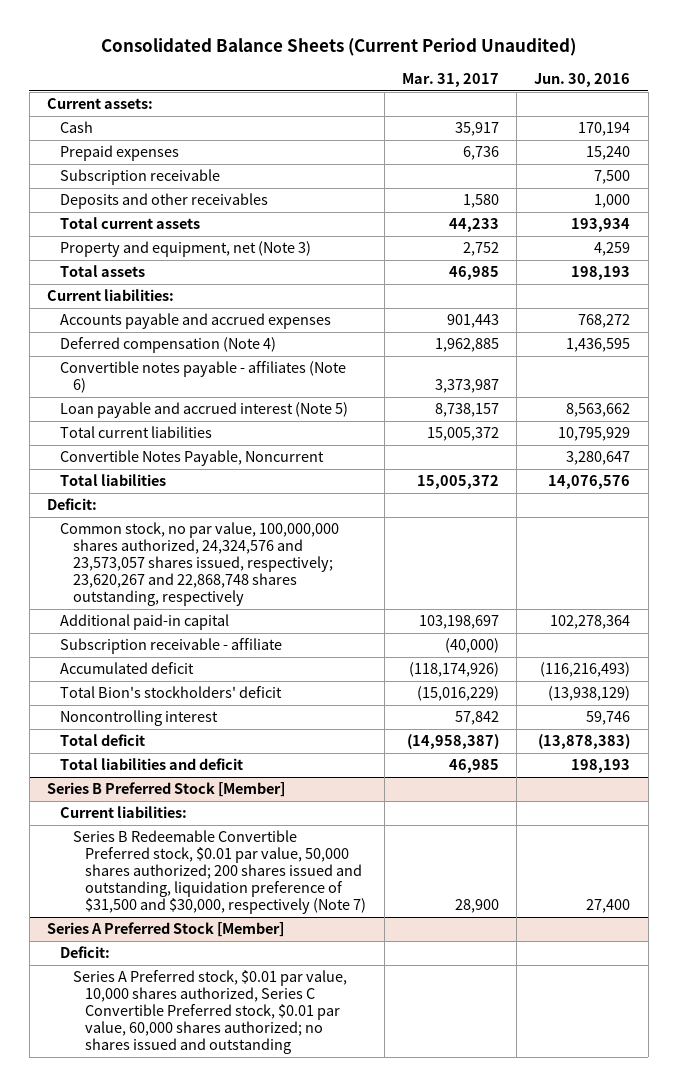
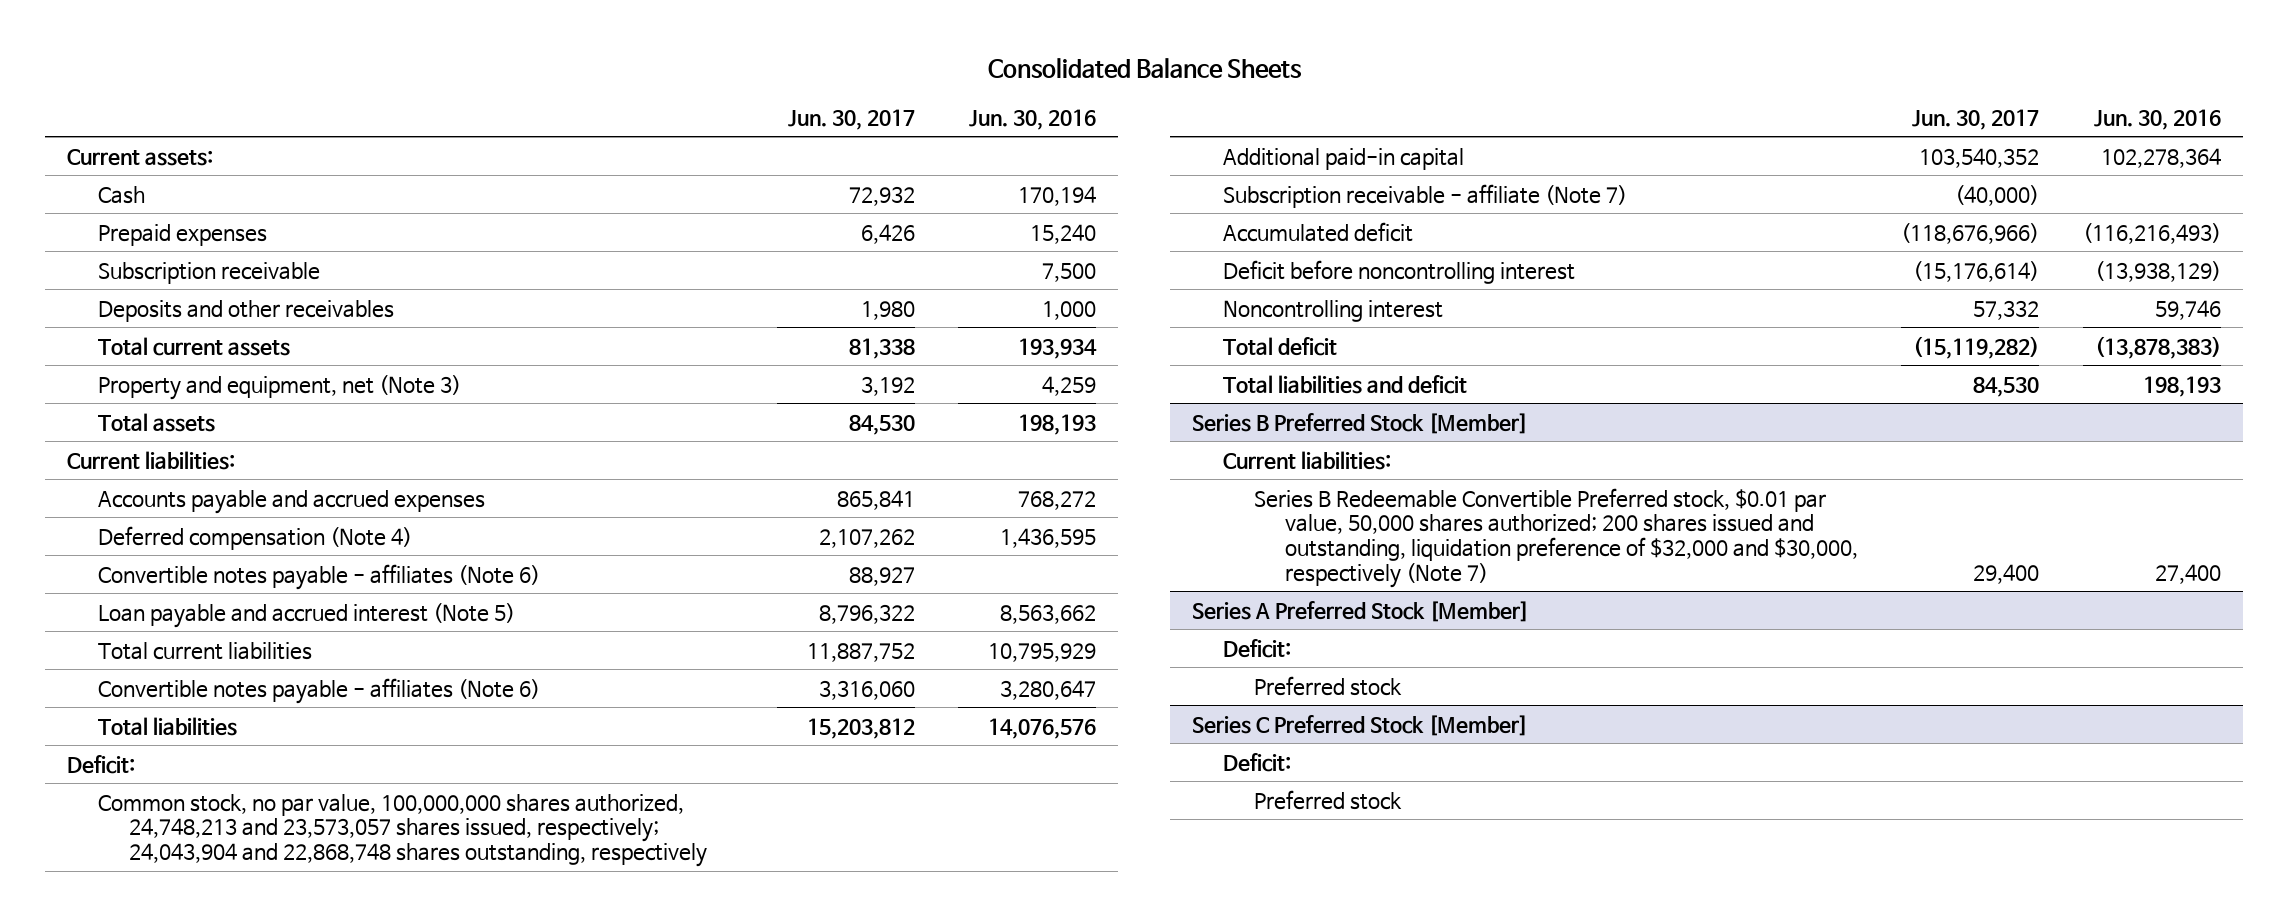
- Consolidated Balance Sheets (Current Period Unaudited)
+ Consolidated Balance Sheets
- | Mar. 31, 2017 | Jun. 30, 2016
+ | Jun. 30, 2017 | Jun. 30, 2016
- Convertible Notes Payable, Noncurrent | | 3,280,647
+ Convertible notes payable - affiliates (Note 6) | 3,316,060 | 3,280,647
- Common stock, no par value, 100,000,000 shares authorized, 24,324,576 and 23,573,057 shares issued, respectively; 23,620,267 and 22,868,748 shares outstanding, respectively
+ Common stock, no par value, 100,000,000 shares authorized, 24,748,213 and 23,573,057 shares issued, respectively; 24,043,904 and 22,868,748 shares outstanding, respectively
- Subscription receivable - affiliate | (40,000) |
+ Subscription receivable - affiliate (Note 7) | (40,000) |
- Total Bion's stockholders' deficit | (15,016,229) | (13,938,129)
+ Deficit before noncontrolling interest | (15,176,614) | (13,938,129)
@ Series B Preferred Stock [Member]
- Series B Redeemable Convertible Preferred stock, $0.01 par value, 50,000 shares authorized; 200 shares issued and outstanding, liquidation preference of $31,500 and $30,000, respectively (Note 7) | 28,900 | 27,400
+ Series B Redeemable Convertible Preferred stock, $0.01 par value, 50,000 shares authorized; 200 shares issued and outstanding, liquidation preference of $32,000 and $30,000, respectively (Note 7) | 29,400 | 27,400
@ Series A Preferred Stock [Member]
- Series A Preferred stock, $0.01 par value, 10,000 shares authorized, Series C Convertible Preferred stock, $0.01 par value, 60,000 shares authorized; no shares issued and outstanding
+ Preferred stock
+ Series C Preferred Stock [Member]
+ Deficit:
+ Preferred stock

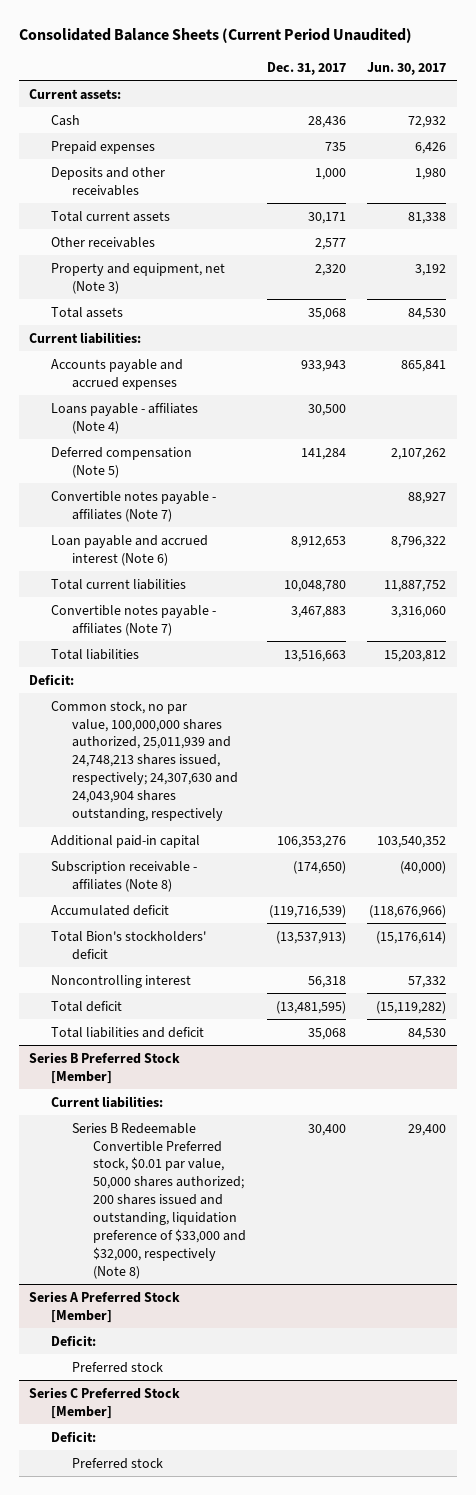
- Consolidated Balance Sheets
+ Consolidated Balance Sheets (Current Period Unaudited)
- | Jun. 30, 2017 | Jun. 30, 2016
+ | Dec. 31, 2017 | Jun. 30, 2017
- Subscription receivable | | 7,500
+ Other receivables | 2,577 |
- Deferred compensation (Note 4) | 2,107,262 | 1,436,595
- Convertible notes payable - affiliates (Note 6) | 88,927 |
- Loan payable and accrued interest (Note 5) | 8,796,322 | 8,563,662
+ Loans payable - affiliates (Note 4) | 30,500 |
+ Deferred compensation (Note 5) | 141,284 | 2,107,262
+ Convertible notes payable - affiliates (Note 7) | | 88,927
+ Loan payable and accrued interest (Note 6) | 8,912,653 | 8,796,322
- Convertible notes payable - affiliates (Note 6) | 3,316,060 | 3,280,647
+ Convertible notes payable - affiliates (Note 7) | 3,467,883 | 3,316,060
- Common stock, no par value, 100,000,000 shares authorized, 24,748,213 and 23,573,057 shares issued, respectively; 24,043,904 and 22,868,748 shares outstanding, respectively
+ Common stock, no par value, 100,000,000 shares authorized, 25,011,939 and 24,748,213 shares issued, respectively; 24,307,630 and 24,043,904 shares outstanding, respectively
- Subscription receivable - affiliate (Note 7) | (40,000) |
+ Subscription receivable - affiliates (Note 8) | (174,650) | (40,000)
- Deficit before noncontrolling interest | (15,176,614) | (13,938,129)
+ Total Bion's stockholders' deficit | (13,537,913) | (15,176,614)
@ Series B Preferred Stock [Member]
- Series B Redeemable Convertible Preferred stock, $0.01 par value, 50,000 shares authorized; 200 shares issued and outstanding, liquidation preference of $32,000 and $30,000, respectively (Note 7) | 29,400 | 27,400
+ Series B Redeemable Convertible Preferred stock, $0.01 par value, 50,000 shares authorized; 200 shares issued and outstanding, liquidation preference of $33,000 and $32,000, respectively (Note 8) | 30,400 | 29,400

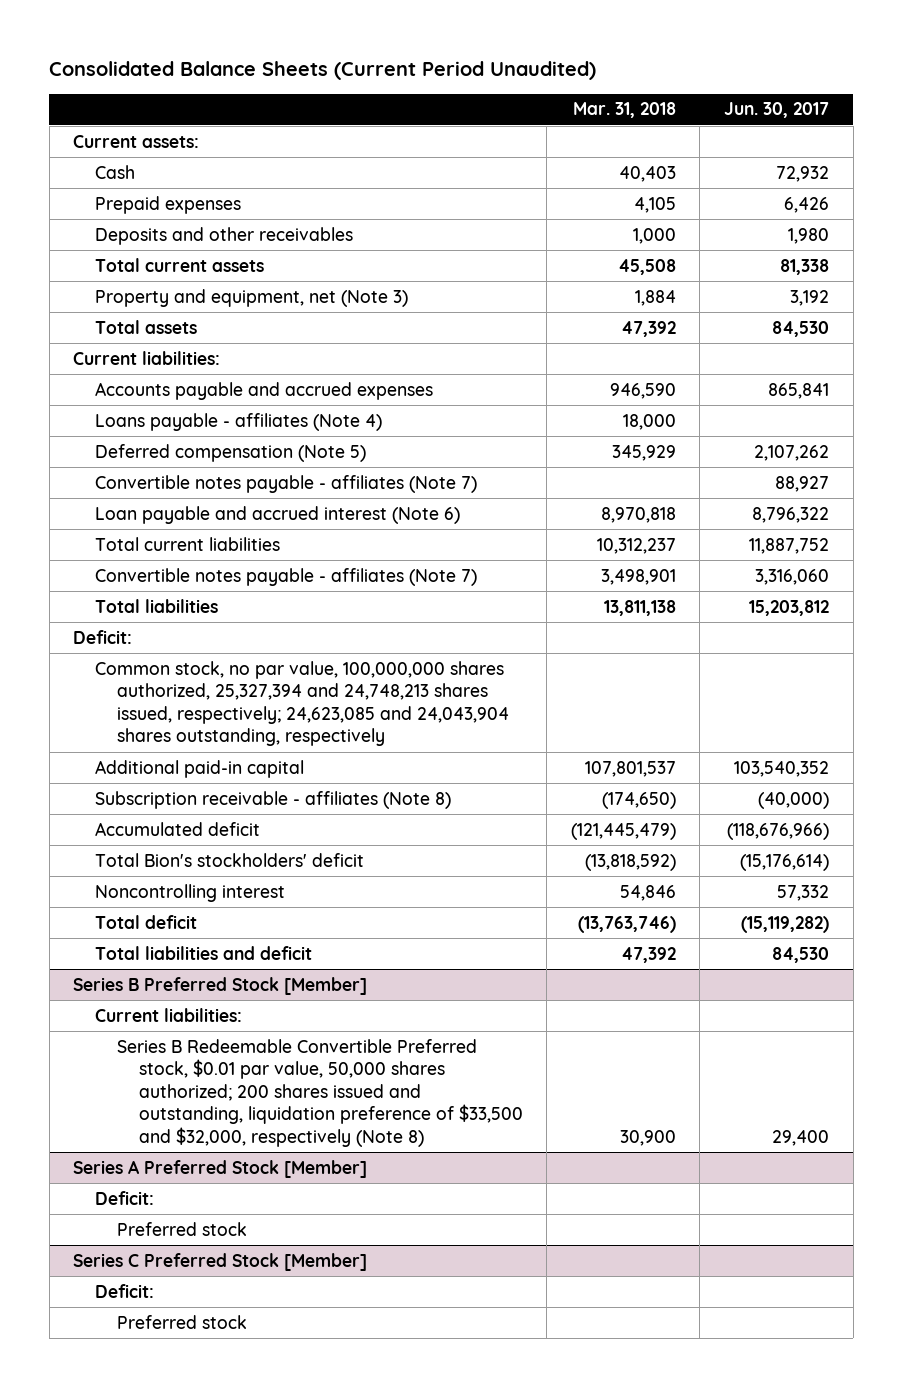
- | Dec. 31, 2017 | Jun. 30, 2017
+ | Mar. 31, 2018 | Jun. 30, 2017
- Other receivables | 2,577 |
- Common stock, no par value, 100,000,000 shares authorized, 25,011,939 and 24,748,213 shares issued, respectively; 24,307,630 and 24,043,904 shares outstanding, respectively
+ Common stock, no par value, 100,000,000 shares authorized, 25,327,394 and 24,748,213 shares issued, respectively; 24,623,085 and 24,043,904 shares outstanding, respectively
@ Series B Preferred Stock [Member]
- Series B Redeemable Convertible Preferred stock, $0.01 par value, 50,000 shares authorized; 200 shares issued and outstanding, liquidation preference of $33,000 and $32,000, respectively (Note 8) | 30,400 | 29,400
+ Series B Redeemable Convertible Preferred stock, $0.01 par value, 50,000 shares authorized; 200 shares issued and outstanding, liquidation preference of $33,500 and $32,000, respectively (Note 8) | 30,900 | 29,400

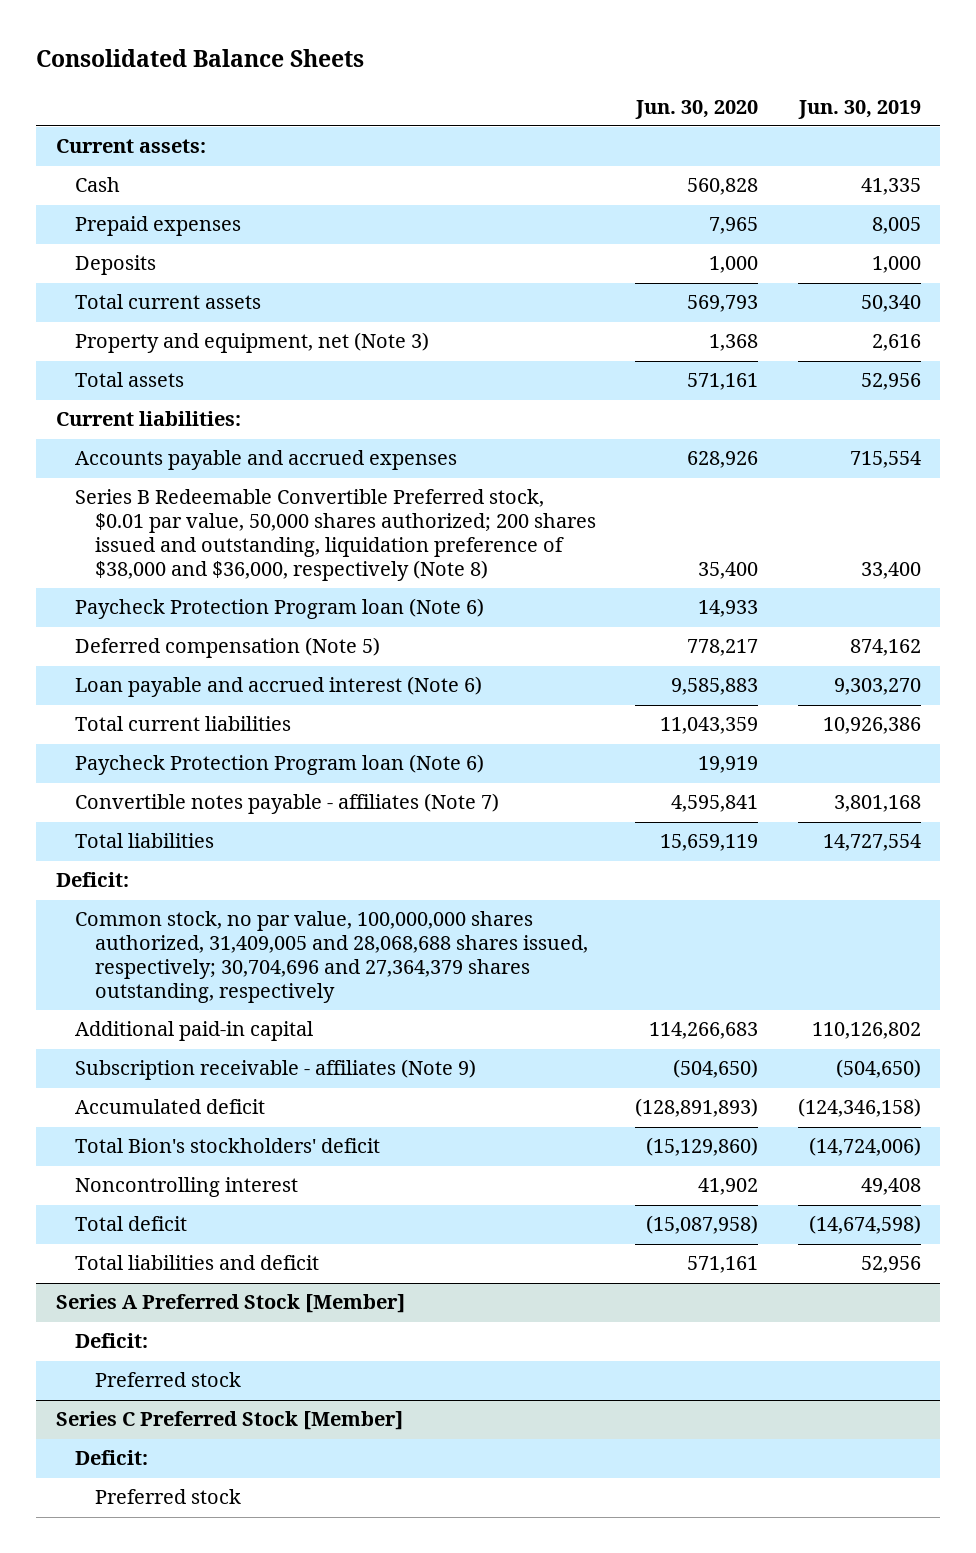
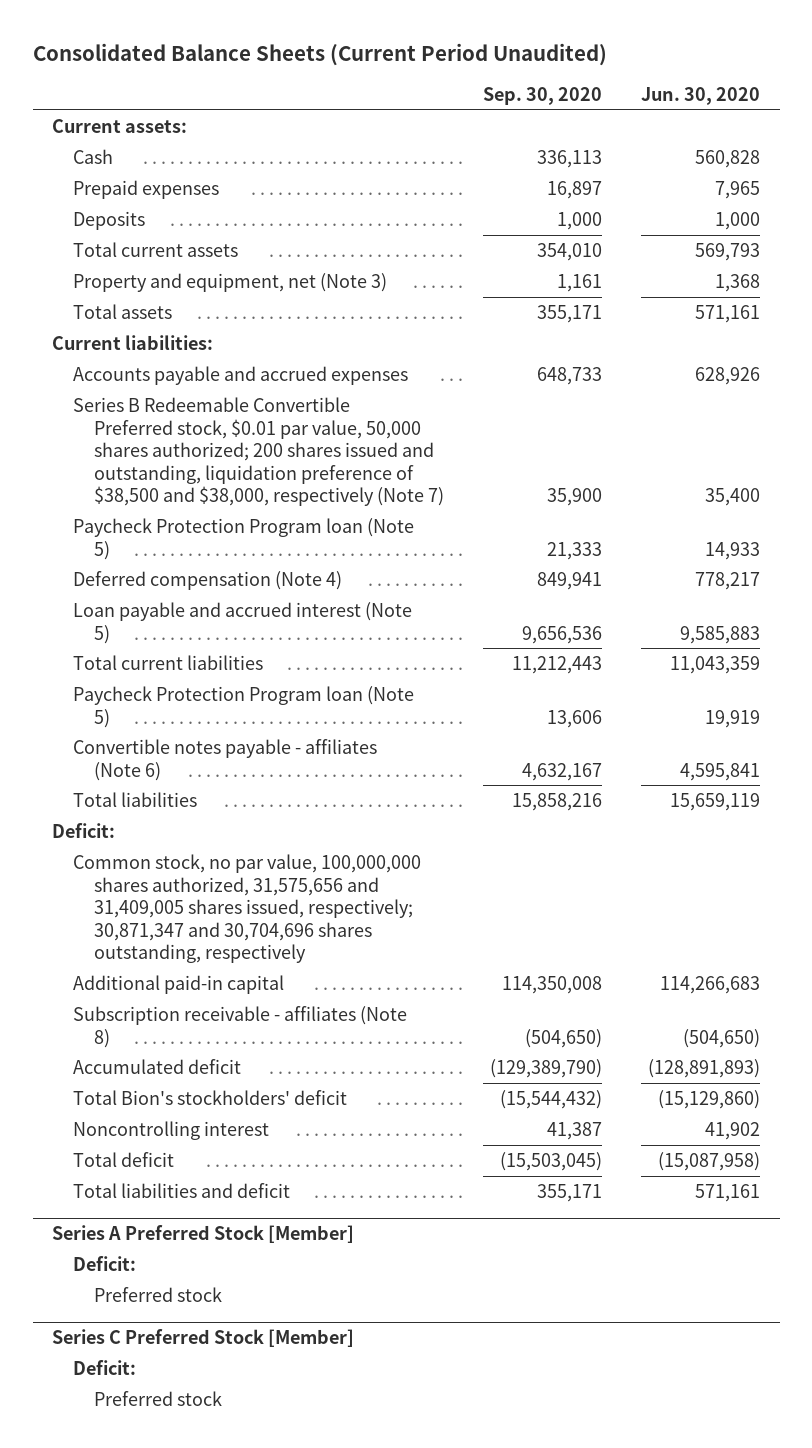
- Consolidated Balance Sheets
+ Consolidated Balance Sheets (Current Period Unaudited)
- | Jun. 30, 2020 | Jun. 30, 2019
+ | Sep. 30, 2020 | Jun. 30, 2020
- Series B Redeemable Convertible Preferred stock, $0.01 par value, 50,000 shares authorized; 200 shares issued and outstanding, liquidation preference of $38,000 and $36,000, respectively (Note 8) | 35,400 | 33,400
- Paycheck Protection Program loan (Note 6) | 14,933 |
- Deferred compensation (Note 5) | 778,217 | 874,162
- Loan payable and accrued interest (Note 6) | 9,585,883 | 9,303,270
+ Series B Redeemable Convertible Preferred stock, $0.01 par value, 50,000 shares authorized; 200 shares issued and outstanding, liquidation preference of $38,500 and $38,000, respectively (Note 7) | 35,900 | 35,400
+ Paycheck Protection Program loan (Note 5) | 21,333 | 14,933
+ Deferred compensation (Note 4) | 849,941 | 778,217
+ Loan payable and accrued interest (Note 5) | 9,656,536 | 9,585,883
- Paycheck Protection Program loan (Note 6) | 19,919 |
- Convertible notes payable - affiliates (Note 7) | 4,595,841 | 3,801,168
+ Paycheck Protection Program loan (Note 5) | 13,606 | 19,919
+ Convertible notes payable - affiliates (Note 6) | 4,632,167 | 4,595,841
- Common stock, no par value, 100,000,000 shares authorized, 31,409,005 and 28,068,688 shares issued, respectively; 30,704,696 and 27,364,379 shares outstanding, respectively
+ Common stock, no par value, 100,000,000 shares authorized, 31,575,656 and 31,409,005 shares issued, respectively; 30,871,347 and 30,704,696 shares outstanding, respectively
- Subscription receivable - affiliates (Note 9) | (504,650) | (504,650)
+ Subscription receivable - affiliates (Note 8) | (504,650) | (504,650)

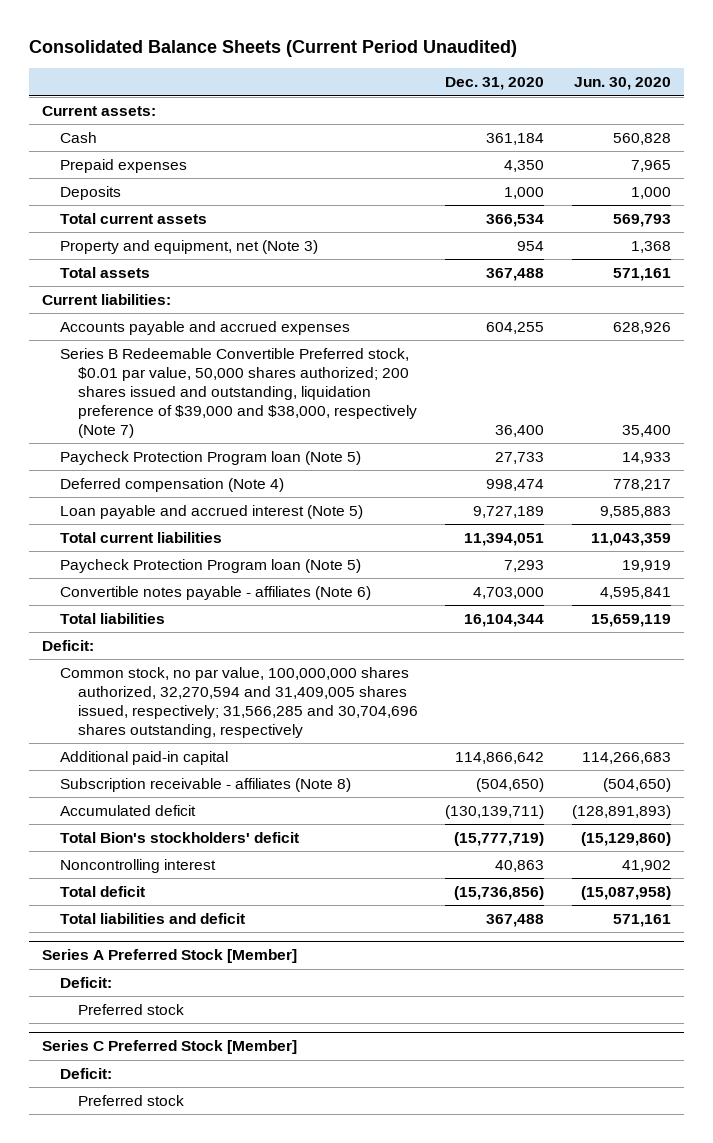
- | Sep. 30, 2020 | Jun. 30, 2020
+ | Dec. 31, 2020 | Jun. 30, 2020
- Series B Redeemable Convertible Preferred stock, $0.01 par value, 50,000 shares authorized; 200 shares issued and outstanding, liquidation preference of $38,500 and $38,000, respectively (Note 7) | 35,900 | 35,400
+ Series B Redeemable Convertible Preferred stock, $0.01 par value, 50,000 shares authorized; 200 shares issued and outstanding, liquidation preference of $39,000 and $38,000, respectively (Note 7) | 36,400 | 35,400
- Common stock, no par value, 100,000,000 shares authorized, 31,575,656 and 31,409,005 shares issued, respectively; 30,871,347 and 30,704,696 shares outstanding, respectively
+ Common stock, no par value, 100,000,000 shares authorized, 32,270,594 and 31,409,005 shares issued, respectively; 31,566,285 and 30,704,696 shares outstanding, respectively

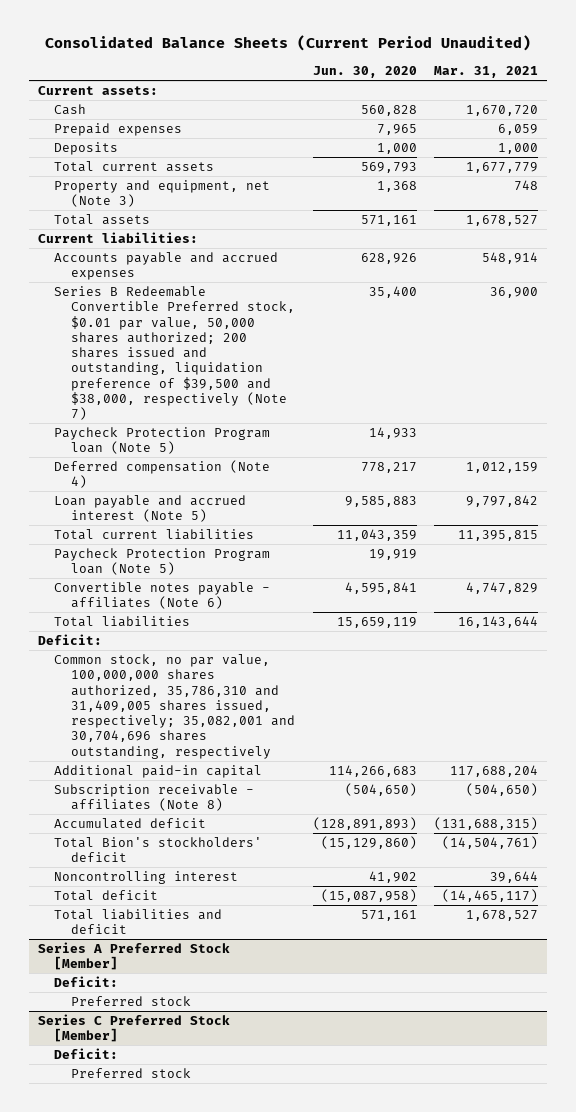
- | Dec. 31, 2020 | Jun. 30, 2020
+ | Jun. 30, 2020 | Mar. 31, 2021
- Series B Redeemable Convertible Preferred stock, $0.01 par value, 50,000 shares authorized; 200 shares issued and outstanding, liquidation preference of $39,000 and $38,000, respectively (Note 7) | 36,400 | 35,400
+ Series B Redeemable Convertible Preferred stock, $0.01 par value, 50,000 shares authorized; 200 shares issued and outstanding, liquidation preference of $39,500 and $38,000, respectively (Note 7) | 35,400 | 36,900
- Common stock, no par value, 100,000,000 shares authorized, 32,270,594 and 31,409,005 shares issued, respectively; 31,566,285 and 30,704,696 shares outstanding, respectively
+ Common stock, no par value, 100,000,000 shares authorized, 35,786,310 and 31,409,005 shares issued, respectively; 35,082,001 and 30,704,696 shares outstanding, respectively

